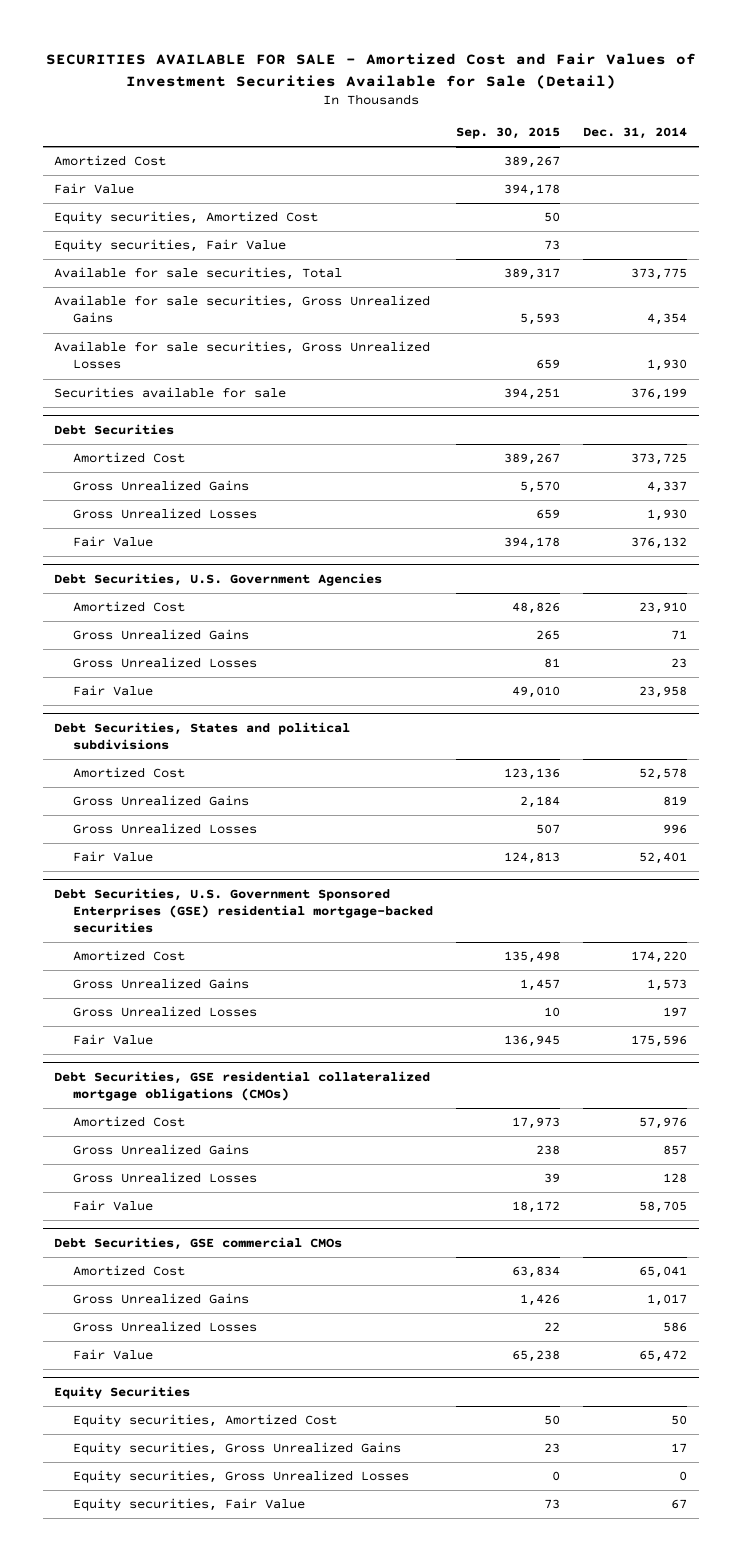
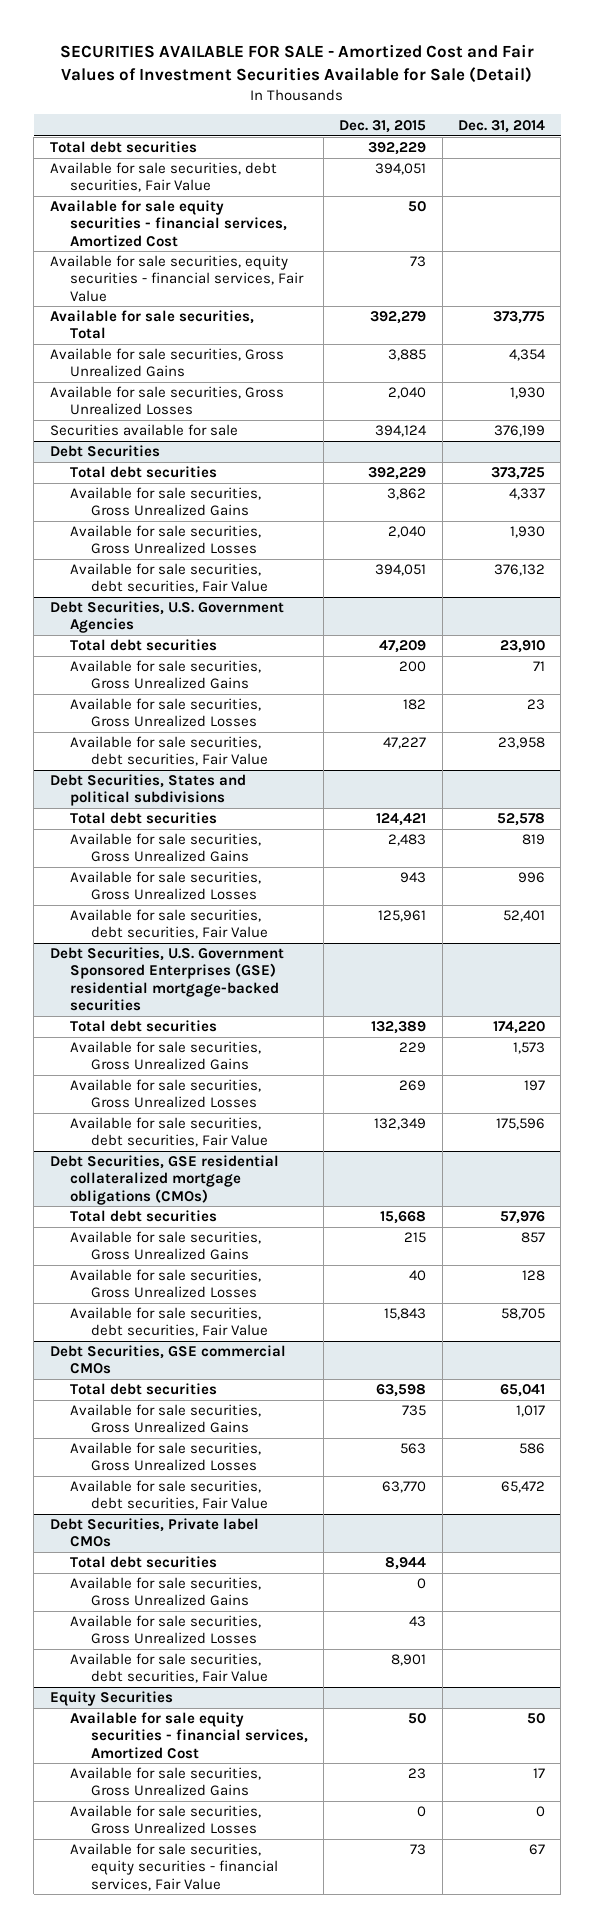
- | Sep. 30, 2015 | Dec. 31, 2014
+ | Dec. 31, 2015 | Dec. 31, 2014
- Amortized Cost | 389,267 |
- Fair Value | 394,178 |
- Equity securities, Amortized Cost | 50 |
- Equity securities, Fair Value | 73 |
+ Total debt securities | 392,229 |
+ Available for sale securities, debt securities, Fair Value | 394,051 |
+ Available for sale equity securities - financial services, Amortized Cost | 50 |
+ Available for sale securities, equity securities - financial services, Fair Value | 73 |
@ Debt Securities
- Amortized Cost | 389,267 | 373,725
- Gross Unrealized Gains | 5,570 | 4,337
- Gross Unrealized Losses | 659 | 1,930
- Fair Value | 394,178 | 376,132
+ Total debt securities | 392,229 | 373,725
+ Available for sale securities, Gross Unrealized Gains | 3,862 | 4,337
+ Available for sale securities, Gross Unrealized Losses | 2,040 | 1,930
+ Available for sale securities, debt securities, Fair Value | 394,051 | 376,132
@ Debt Securities, U.S. Government Agencies
- Amortized Cost | 48,826 | 23,910
- Gross Unrealized Gains | 265 | 71
- Gross Unrealized Losses | 81 | 23
- Fair Value | 49,010 | 23,958
+ Total debt securities | 47,209 | 23,910
+ Available for sale securities, Gross Unrealized Gains | 200 | 71
+ Available for sale securities, Gross Unrealized Losses | 182 | 23
+ Available for sale securities, debt securities, Fair Value | 47,227 | 23,958
@ Debt Securities, States and political subdivisions
- Amortized Cost | 123,136 | 52,578
- Gross Unrealized Gains | 2,184 | 819
- Gross Unrealized Losses | 507 | 996
- Fair Value | 124,813 | 52,401
+ Total debt securities | 124,421 | 52,578
+ Available for sale securities, Gross Unrealized Gains | 2,483 | 819
+ Available for sale securities, Gross Unrealized Losses | 943 | 996
+ Available for sale securities, debt securities, Fair Value | 125,961 | 52,401
@ Debt Securities, U.S. Government Sponsored Enterprises (GSE) residential mortgage-backed securities
- Amortized Cost | 135,498 | 174,220
- Gross Unrealized Gains | 1,457 | 1,573
- Gross Unrealized Losses | 10 | 197
- Fair Value | 136,945 | 175,596
+ Total debt securities | 132,389 | 174,220
+ Available for sale securities, Gross Unrealized Gains | 229 | 1,573
+ Available for sale securities, Gross Unrealized Losses | 269 | 197
+ Available for sale securities, debt securities, Fair Value | 132,349 | 175,596
@ Debt Securities, GSE residential collateralized mortgage obligations (CMOs)
- Amortized Cost | 17,973 | 57,976
- Gross Unrealized Gains | 238 | 857
- Gross Unrealized Losses | 39 | 128
- Fair Value | 18,172 | 58,705
+ Total debt securities | 15,668 | 57,976
+ Available for sale securities, Gross Unrealized Gains | 215 | 857
+ Available for sale securities, Gross Unrealized Losses | 40 | 128
+ Available for sale securities, debt securities, Fair Value | 15,843 | 58,705
@ Debt Securities, GSE commercial CMOs
- Amortized Cost | 63,834 | 65,041
- Gross Unrealized Gains | 1,426 | 1,017
- Gross Unrealized Losses | 22 | 586
- Fair Value | 65,238 | 65,472
+ Total debt securities | 63,598 | 65,041
+ Available for sale securities, Gross Unrealized Gains | 735 | 1,017
+ Available for sale securities, Gross Unrealized Losses | 563 | 586
+ Available for sale securities, debt securities, Fair Value | 63,770 | 65,472
+ Debt Securities, Private label CMOs
+ Total debt securities | 8,944 |
+ Available for sale securities, Gross Unrealized Gains | 0 |
+ Available for sale securities, Gross Unrealized Losses | 43 |
+ Available for sale securities, debt securities, Fair Value | 8,901 |
@ Equity Securities
- Equity securities, Amortized Cost | 50 | 50
- Equity securities, Gross Unrealized Gains | 23 | 17
- Equity securities, Gross Unrealized Losses | 0 | 0
- Equity securities, Fair Value | 73 | 67
+ Available for sale equity securities - financial services, Amortized Cost | 50 | 50
+ Available for sale securities, Gross Unrealized Gains | 23 | 17
+ Available for sale securities, Gross Unrealized Losses | 0 | 0
+ Available for sale securities, equity securities - financial services, Fair Value | 73 | 67

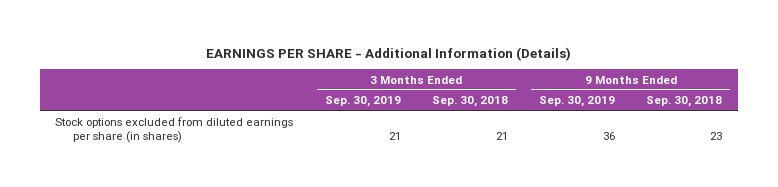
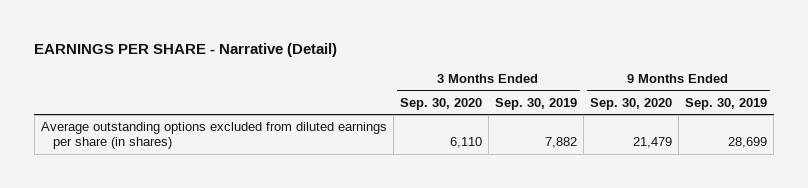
- EARNINGS PER SHARE - Additional Information (Details)
+ EARNINGS PER SHARE - Narrative (Detail)
- | 3 Months Ended Sep. 30, 2019 | 3 Months Ended Sep. 30, 2018 | 9 Months Ended Sep. 30, 2019 | 9 Months Ended Sep. 30, 2018
+ | 3 Months Ended Sep. 30, 2020 | 3 Months Ended Sep. 30, 2019 | 9 Months Ended Sep. 30, 2020 | 9 Months Ended Sep. 30, 2019
- Stock options excluded from diluted earnings per share (in shares) | 21 | 21 | 36 | 23
+ Average outstanding options excluded from diluted earnings per share (in shares) | 6,110 | 7,882 | 21,479 | 28,699

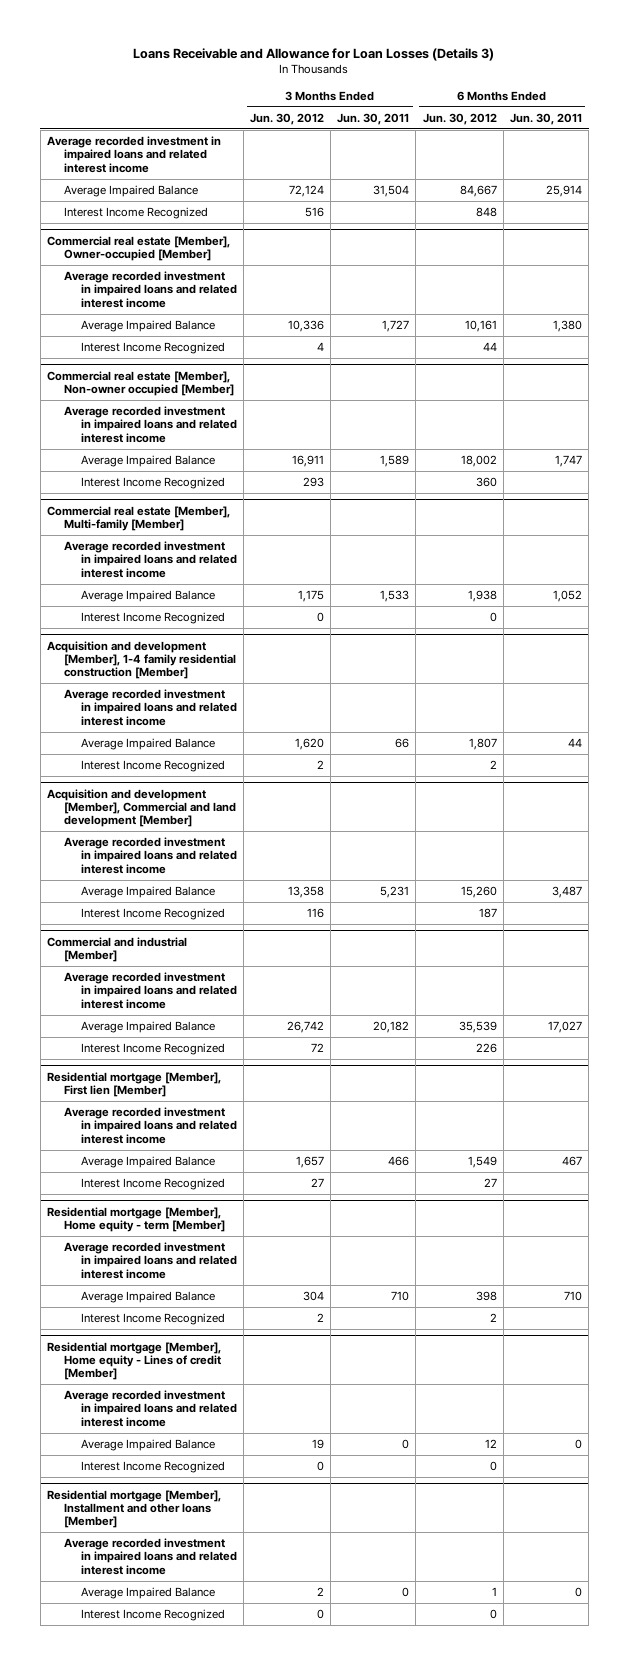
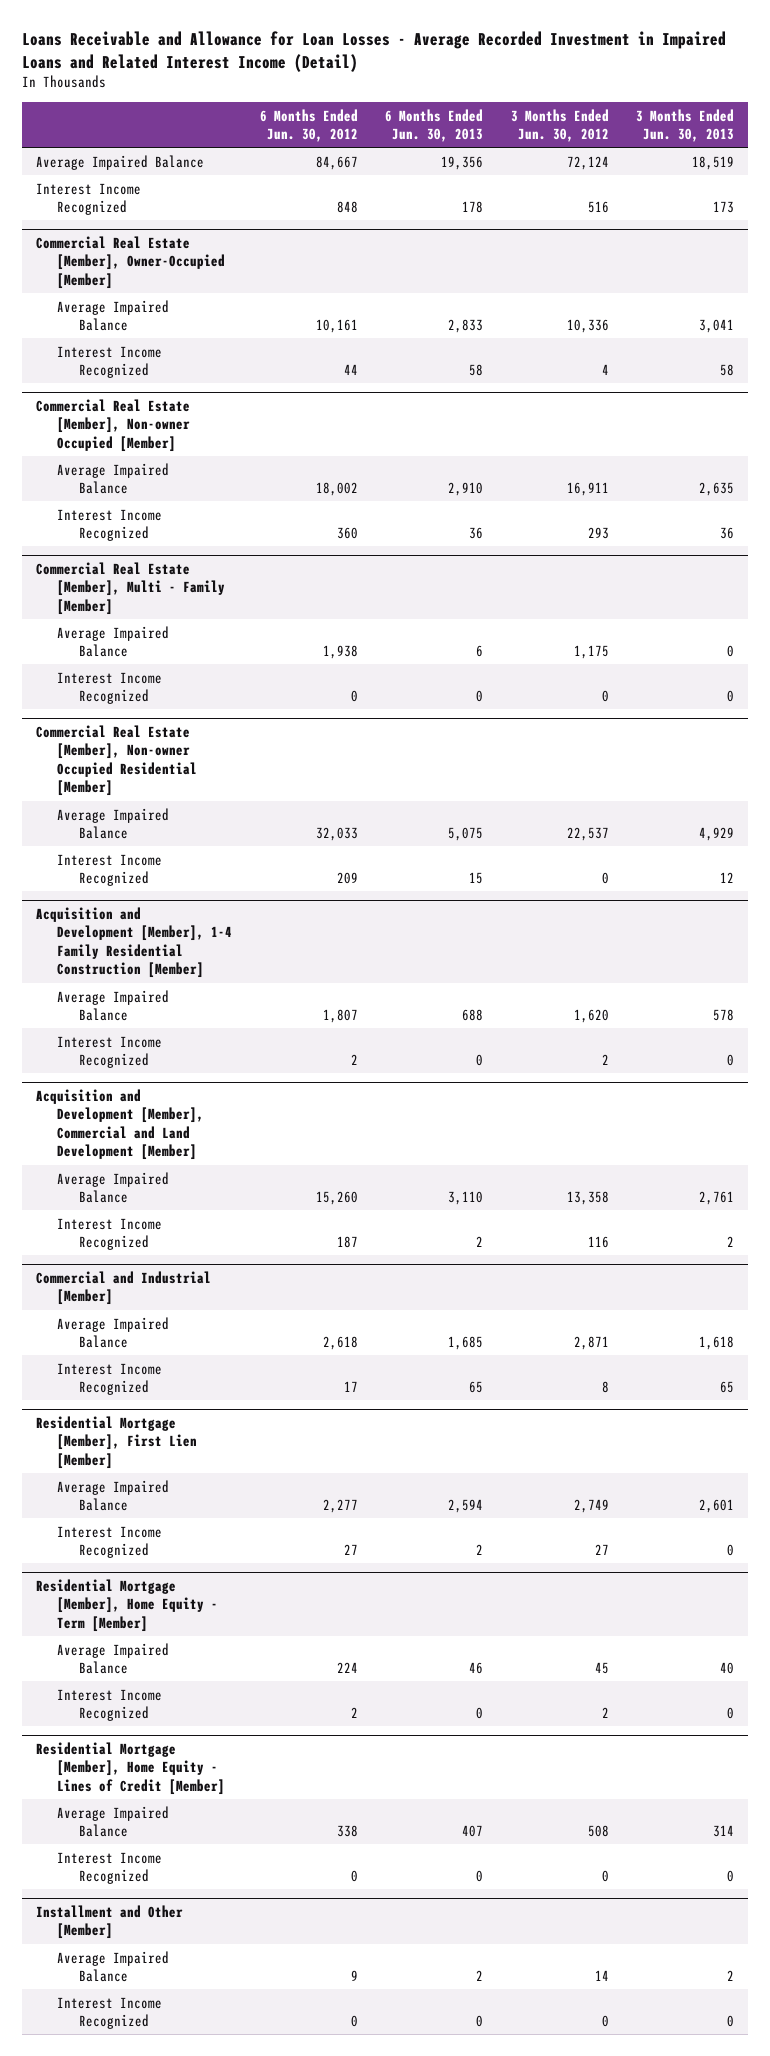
- Loans Receivable and Allowance for Loan Losses (Details 3)
+ Loans Receivable and Allowance for Loan Losses - Average Recorded Investment in Impaired Loans and Related Interest Income (Detail)
- | 3 Months Ended Jun. 30, 2012 | 3 Months Ended Jun. 30, 2011 | 6 Months Ended Jun. 30, 2012 | 6 Months Ended Jun. 30, 2011
+ | 6 Months Ended Jun. 30, 2012 | 6 Months Ended Jun. 30, 2013 | 3 Months Ended Jun. 30, 2012 | 3 Months Ended Jun. 30, 2013
- Average recorded investment in impaired loans and related interest income
- Commercial real estate [Member], Owner-occupied [Member]
- Average recorded investment in impaired loans and related interest income
+ Commercial Real Estate [Member], Owner-Occupied [Member]
- Commercial real estate [Member], Non-owner occupied [Member]
- Average recorded investment in impaired loans and related interest income
+ Commercial Real Estate [Member], Non-owner Occupied [Member]
- Commercial real estate [Member], Multi-family [Member]
- Average recorded investment in impaired loans and related interest income
+ Commercial Real Estate [Member], Multi - Family [Member]
- Acquisition and development [Member], 1-4 family residential construction [Member]
- Average recorded investment in impaired loans and related interest income
+ Commercial Real Estate [Member], Non-owner Occupied Residential [Member]
+ Average Impaired Balance | 32,033 | 5,075 | 22,537 | 4,929
+ Interest Income Recognized | 209 | 15 | 0 | 12
+ Acquisition and Development [Member], 1-4 Family Residential Construction [Member]
- Acquisition and development [Member], Commercial and land development [Member]
- Average recorded investment in impaired loans and related interest income
+ Acquisition and Development [Member], Commercial and Land Development [Member]
- Commercial and industrial [Member]
- Average recorded investment in impaired loans and related interest income
- Average Impaired Balance | 26,742 | 20,182 | 35,539 | 17,027
- Interest Income Recognized | 72 | | 226 |
- Residential mortgage [Member], First lien [Member]
- Average recorded investment in impaired loans and related interest income
- Average Impaired Balance | 1,657 | 466 | 1,549 | 467
+ Commercial and Industrial [Member]
+ Average Impaired Balance | 2,618 | 1,685 | 2,871 | 1,618
+ Interest Income Recognized | 17 | 65 | 8 | 65
+ Residential Mortgage [Member], First Lien [Member]
+ Average Impaired Balance | 2,277 | 2,594 | 2,749 | 2,601
- Residential mortgage [Member], Home equity - term [Member]
- Average recorded investment in impaired loans and related interest income
- Average Impaired Balance | 304 | 710 | 398 | 710
+ Residential Mortgage [Member], Home Equity - Term [Member]
+ Average Impaired Balance | 224 | 46 | 45 | 40
- Residential mortgage [Member], Home equity - Lines of credit [Member]
- Average recorded investment in impaired loans and related interest income
- Average Impaired Balance | 19 | 0 | 12 | 0
+ Residential Mortgage [Member], Home Equity - Lines of Credit [Member]
+ Average Impaired Balance | 338 | 407 | 508 | 314
- Residential mortgage [Member], Installment and other loans [Member]
- Average recorded investment in impaired loans and related interest income
- Average Impaired Balance | 2 | 0 | 1 | 0
+ Installment and Other [Member]
+ Average Impaired Balance | 9 | 2 | 14 | 2

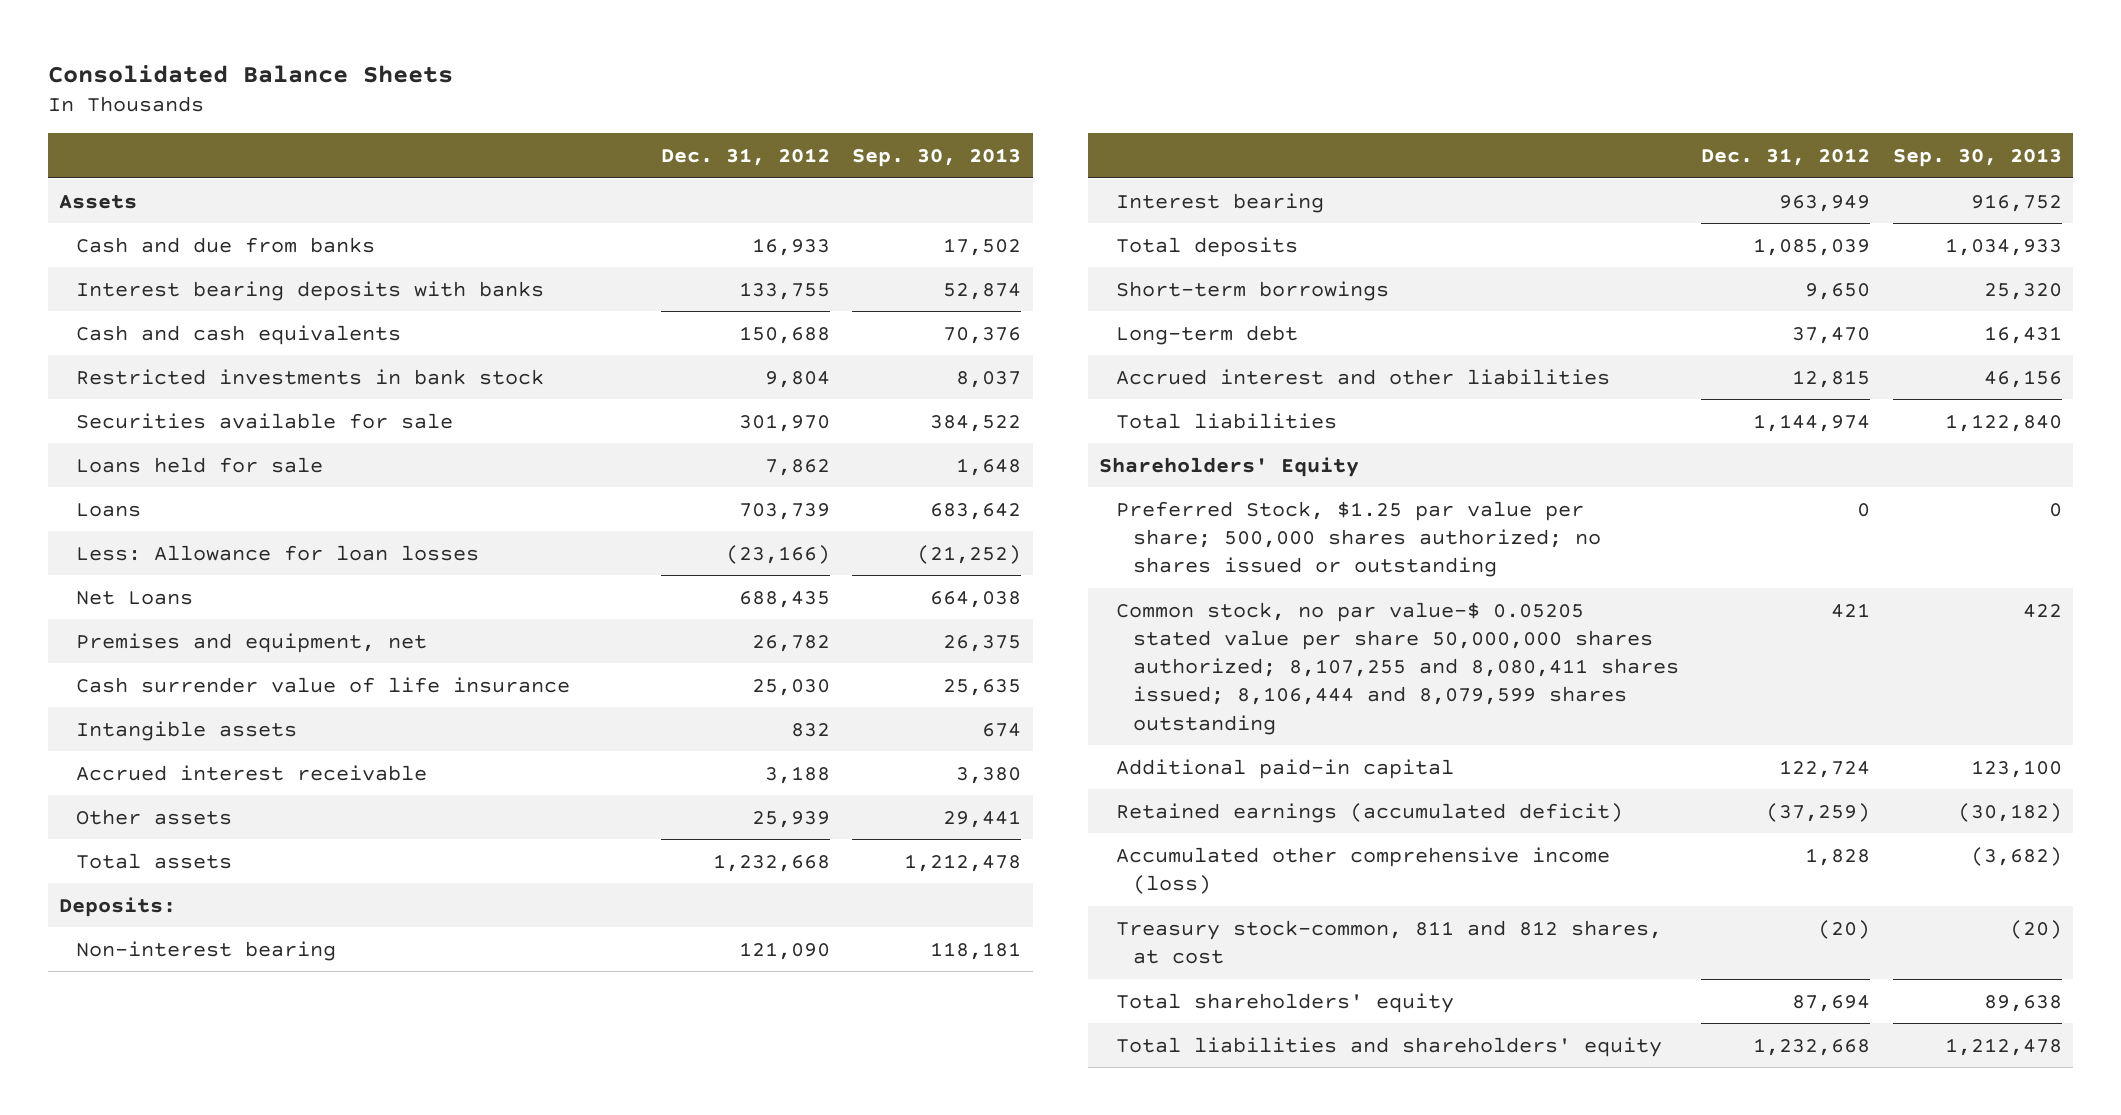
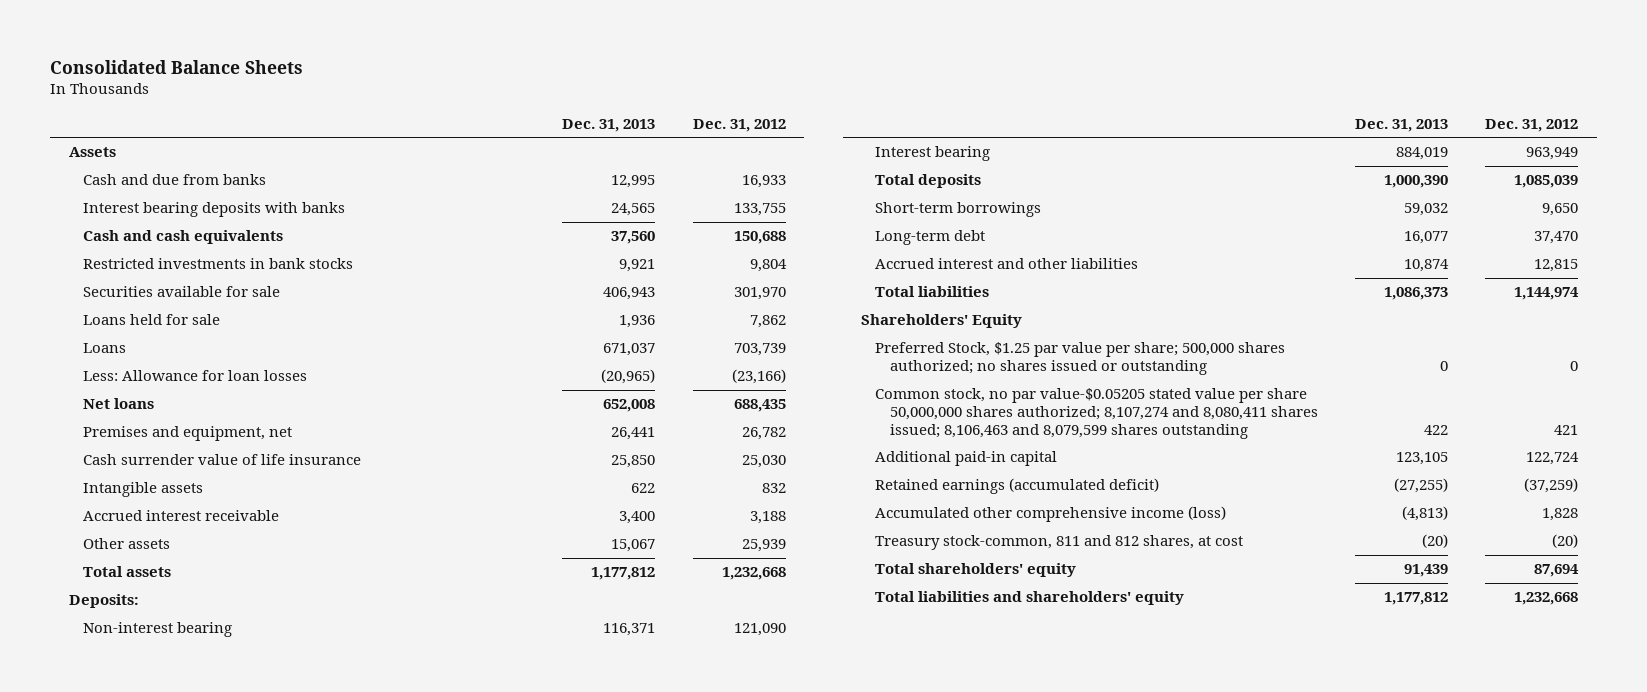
- | Dec. 31, 2012 | Sep. 30, 2013
+ | Dec. 31, 2013 | Dec. 31, 2012
- Restricted investments in bank stock | 9,804 | 8,037
+ Restricted investments in bank stocks | 9,921 | 9,804
- Net Loans | 688,435 | 664,038
+ Net loans | 652,008 | 688,435
- Common stock, no par value-$ 0.05205 stated value per share 50,000,000 shares authorized; 8,107,255 and 8,080,411 shares issued; 8,106,444 and 8,079,599 shares outstanding | 421 | 422
+ Common stock, no par value-$0.05205 stated value per share 50,000,000 shares authorized; 8,107,274 and 8,080,411 shares issued; 8,106,463 and 8,079,599 shares outstanding | 422 | 421

